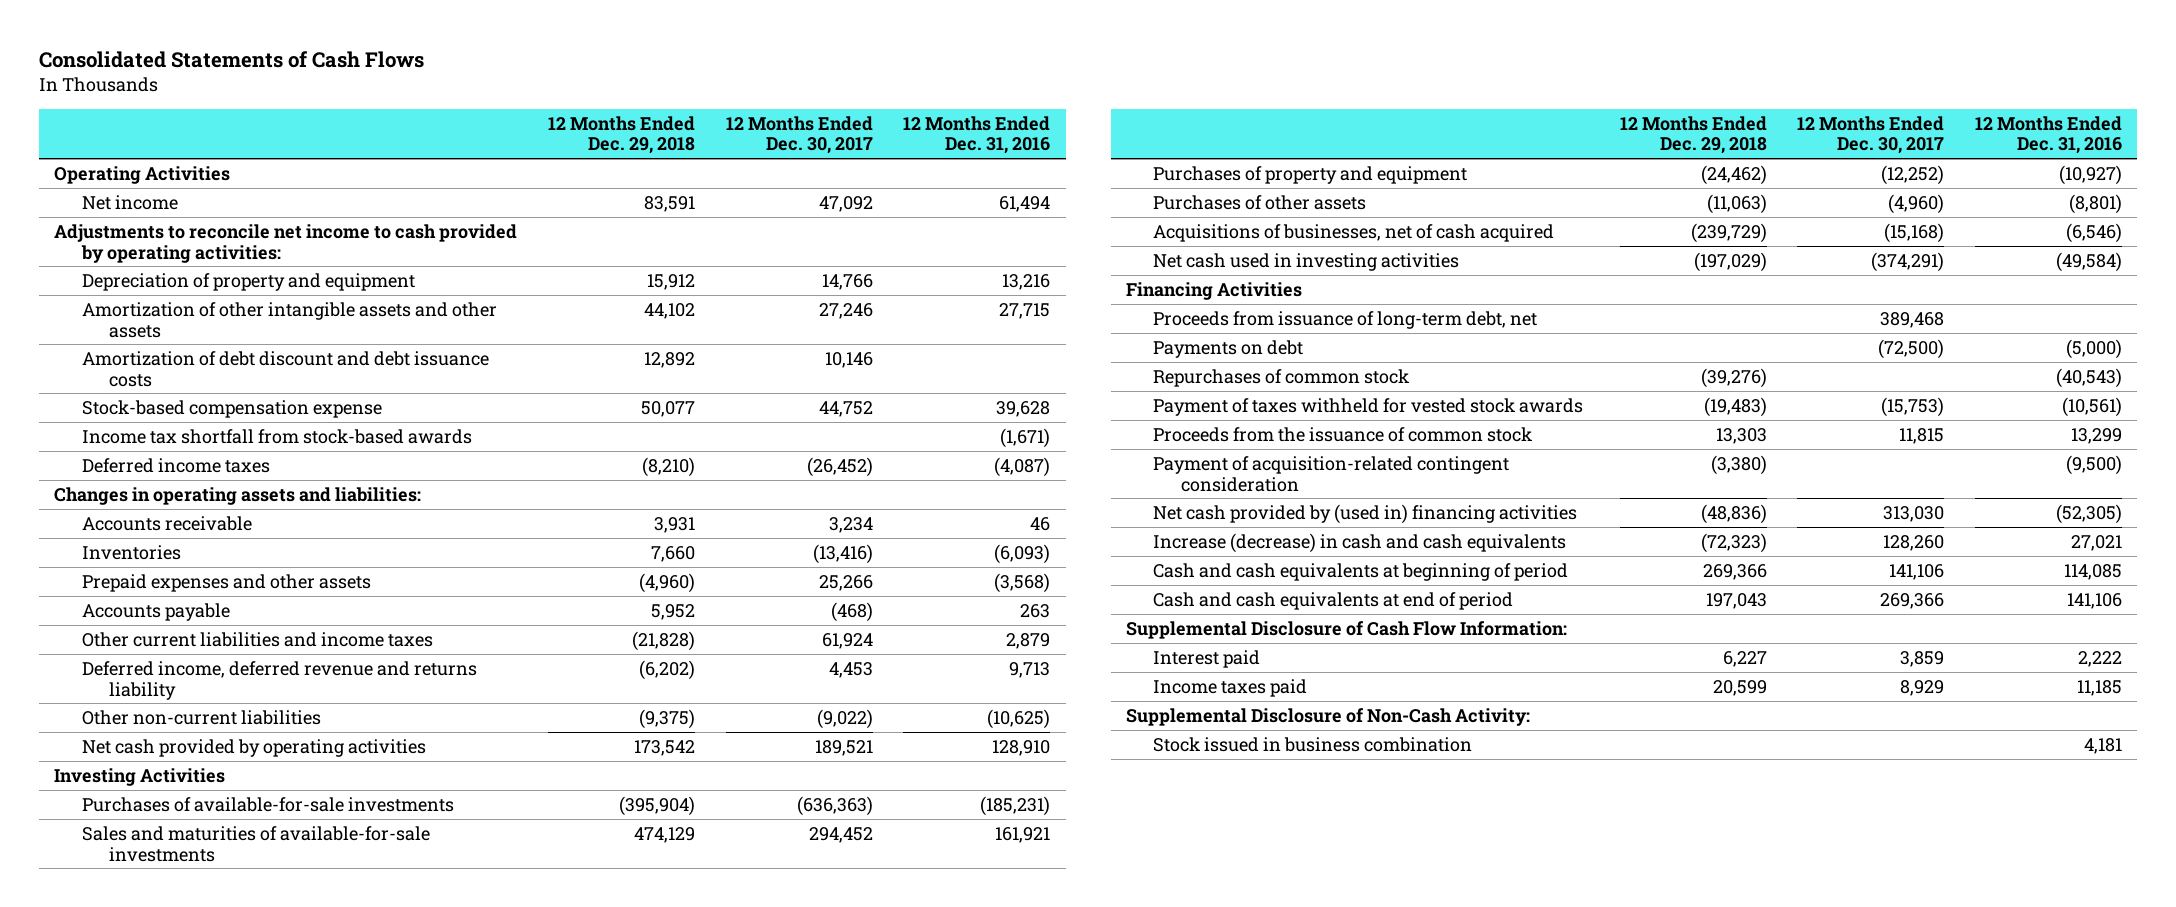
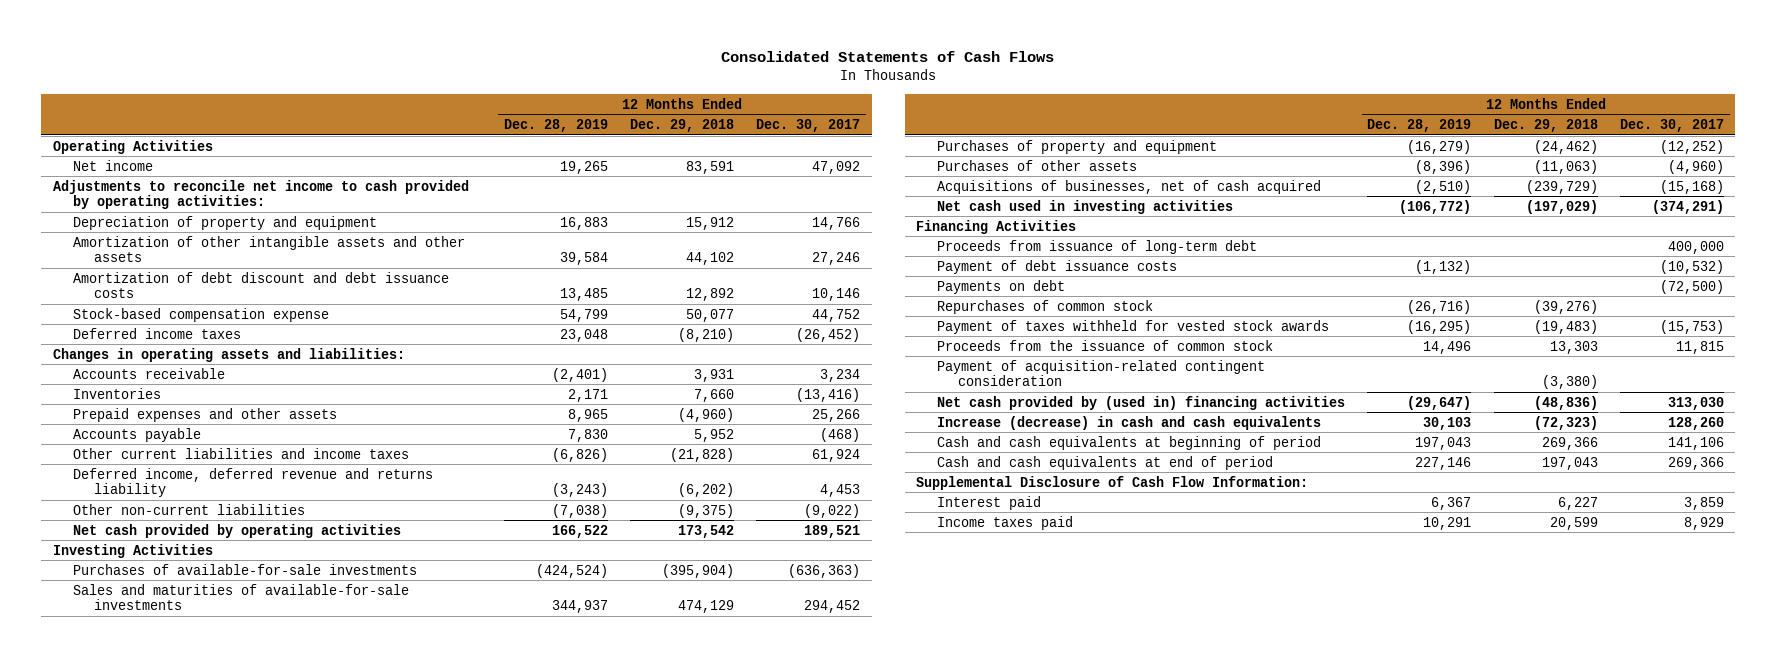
- | 12 Months Ended Dec. 29, 2018 | 12 Months Ended Dec. 30, 2017 | 12 Months Ended Dec. 31, 2016
+ | 12 Months Ended Dec. 28, 2019 | 12 Months Ended Dec. 29, 2018 | 12 Months Ended Dec. 30, 2017
- Income tax shortfall from stock-based awards | | | (1,671)
- Proceeds from issuance of long-term debt, net | | 389,468 |
+ Proceeds from issuance of long-term debt | | | 400,000
+ Payment of debt issuance costs | (1,132) | | (10,532)
- Supplemental Disclosure of Non-Cash Activity:
- Stock issued in business combination | | | 4,181

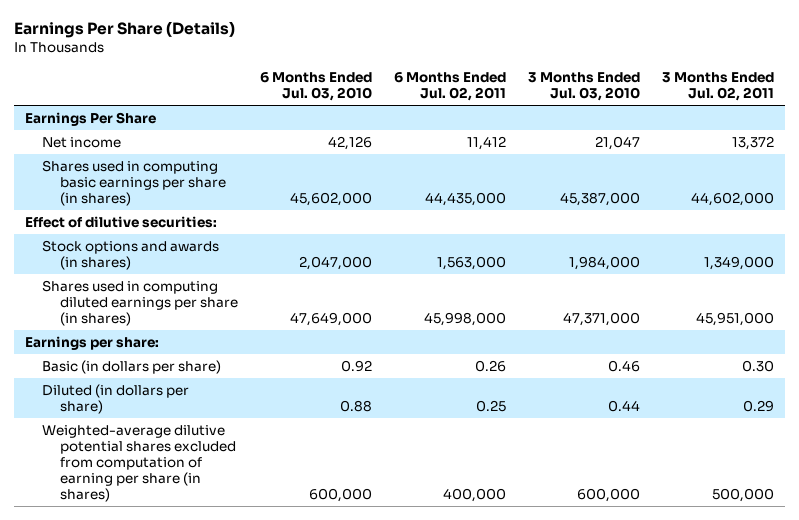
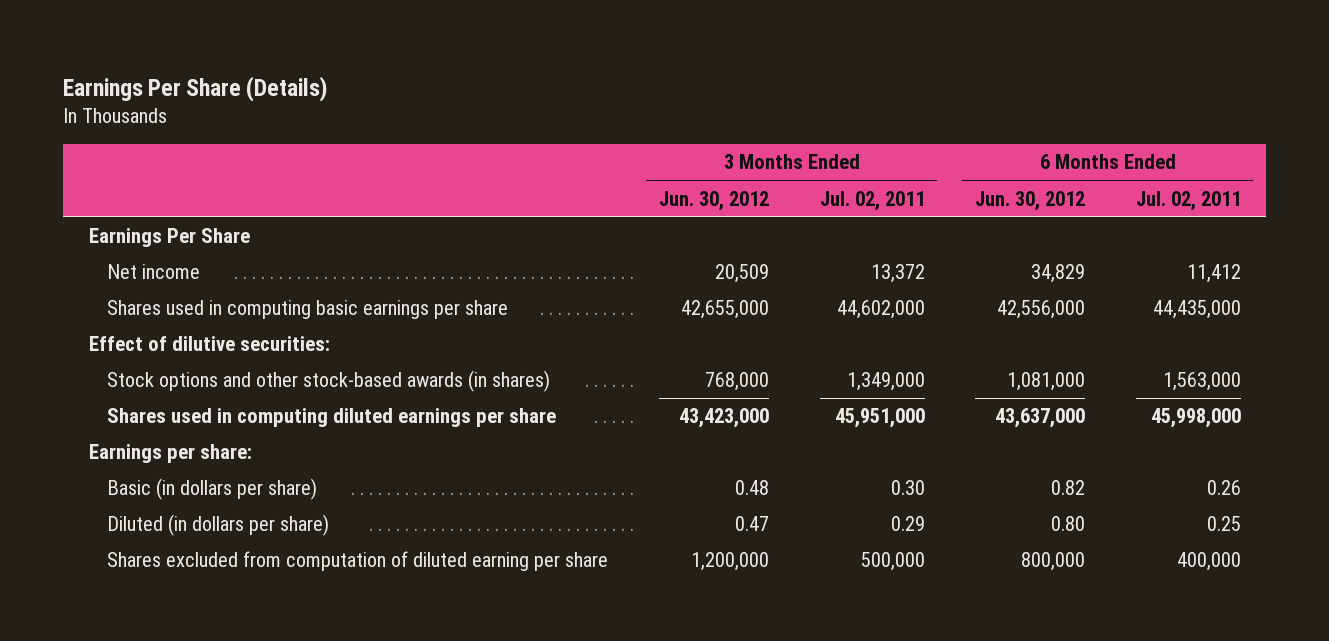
- | 6 Months Ended Jul. 03, 2010 | 6 Months Ended Jul. 02, 2011 | 3 Months Ended Jul. 03, 2010 | 3 Months Ended Jul. 02, 2011
+ | 3 Months Ended Jun. 30, 2012 | 3 Months Ended Jul. 02, 2011 | 6 Months Ended Jun. 30, 2012 | 6 Months Ended Jul. 02, 2011
- Shares used in computing basic earnings per share (in shares) | 45,602,000 | 44,435,000 | 45,387,000 | 44,602,000
+ Shares used in computing basic earnings per share | 42,655,000 | 44,602,000 | 42,556,000 | 44,435,000
- Stock options and awards (in shares) | 2,047,000 | 1,563,000 | 1,984,000 | 1,349,000
- Shares used in computing diluted earnings per share (in shares) | 47,649,000 | 45,998,000 | 47,371,000 | 45,951,000
+ Stock options and other stock-based awards (in shares) | 768,000 | 1,349,000 | 1,081,000 | 1,563,000
+ Shares used in computing diluted earnings per share | 43,423,000 | 45,951,000 | 43,637,000 | 45,998,000
- Weighted-average dilutive potential shares excluded from computation of earning per share (in shares) | 600,000 | 400,000 | 600,000 | 500,000
+ Shares excluded from computation of diluted earning per share | 1,200,000 | 500,000 | 800,000 | 400,000

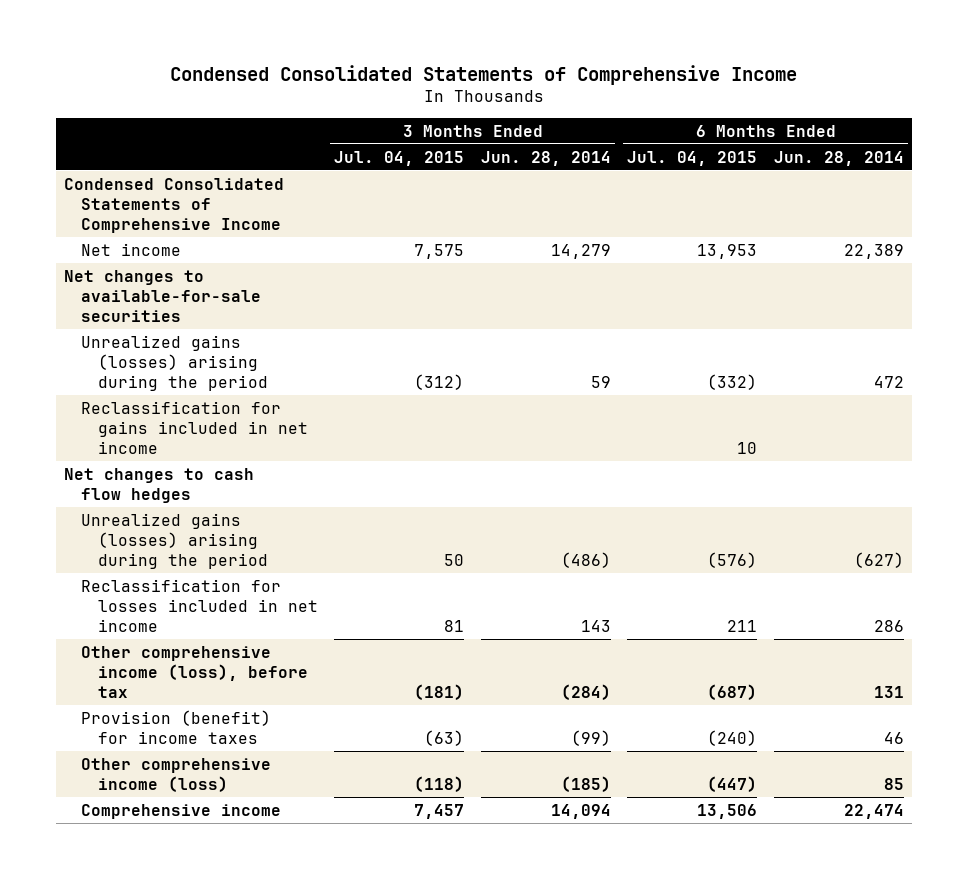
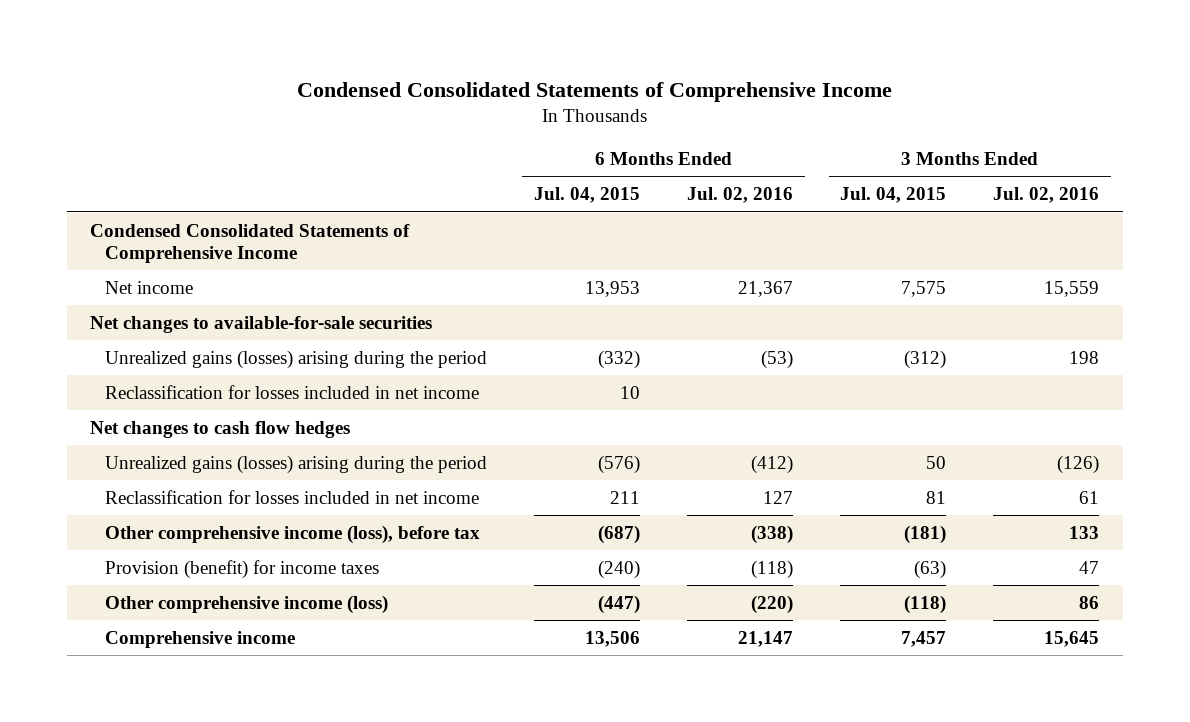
- | 3 Months Ended Jul. 04, 2015 | 3 Months Ended Jun. 28, 2014 | 6 Months Ended Jul. 04, 2015 | 6 Months Ended Jun. 28, 2014
+ | 6 Months Ended Jul. 04, 2015 | 6 Months Ended Jul. 02, 2016 | 3 Months Ended Jul. 04, 2015 | 3 Months Ended Jul. 02, 2016
- Reclassification for gains included in net income | | | 10 |
+ Reclassification for losses included in net income | 10 | | |

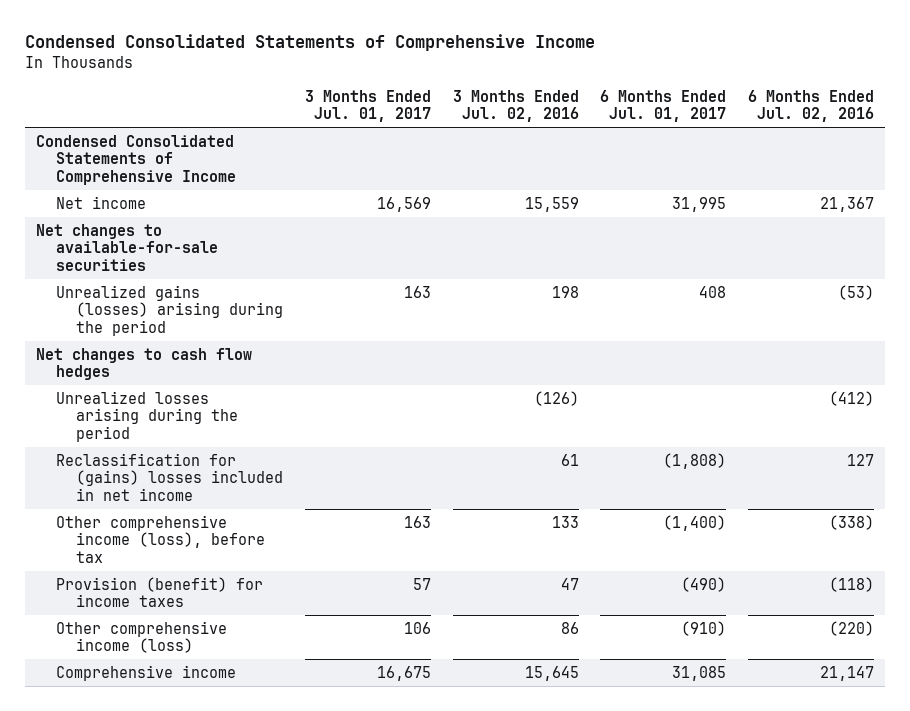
- | 6 Months Ended Jul. 04, 2015 | 6 Months Ended Jul. 02, 2016 | 3 Months Ended Jul. 04, 2015 | 3 Months Ended Jul. 02, 2016
+ | 3 Months Ended Jul. 01, 2017 | 3 Months Ended Jul. 02, 2016 | 6 Months Ended Jul. 01, 2017 | 6 Months Ended Jul. 02, 2016
- Reclassification for losses included in net income | 10 | | |
- Unrealized gains (losses) arising during the period | (576) | (412) | 50 | (126)
- Reclassification for losses included in net income | 211 | 127 | 81 | 61
+ Unrealized losses arising during the period | | (126) | | (412)
+ Reclassification for (gains) losses included in net income | | 61 | (1,808) | 127

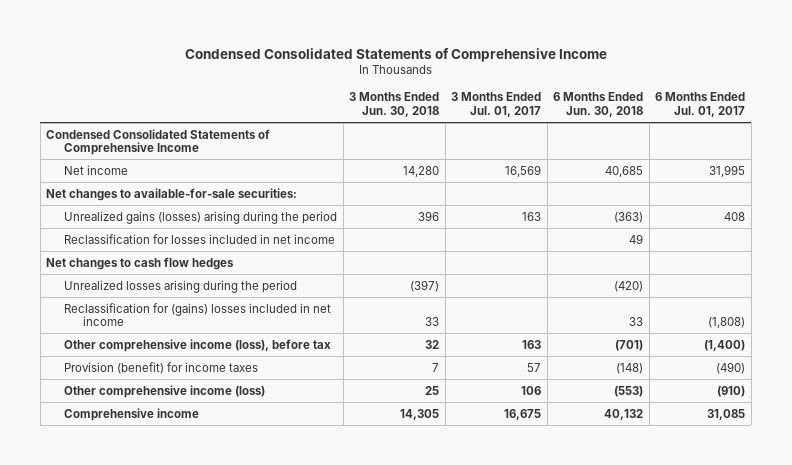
- | 3 Months Ended Jul. 01, 2017 | 3 Months Ended Jul. 02, 2016 | 6 Months Ended Jul. 01, 2017 | 6 Months Ended Jul. 02, 2016
+ | 3 Months Ended Jun. 30, 2018 | 3 Months Ended Jul. 01, 2017 | 6 Months Ended Jun. 30, 2018 | 6 Months Ended Jul. 01, 2017
- Net changes to available-for-sale securities
+ Net changes to available-for-sale securities:
+ Reclassification for losses included in net income | | | 49 |

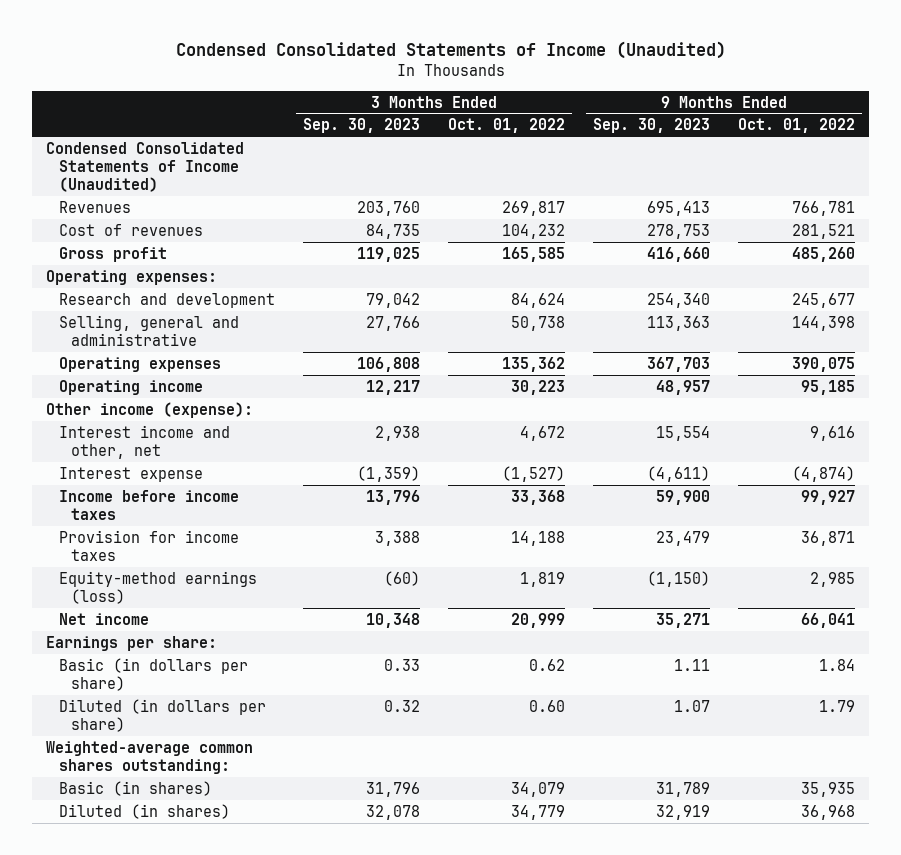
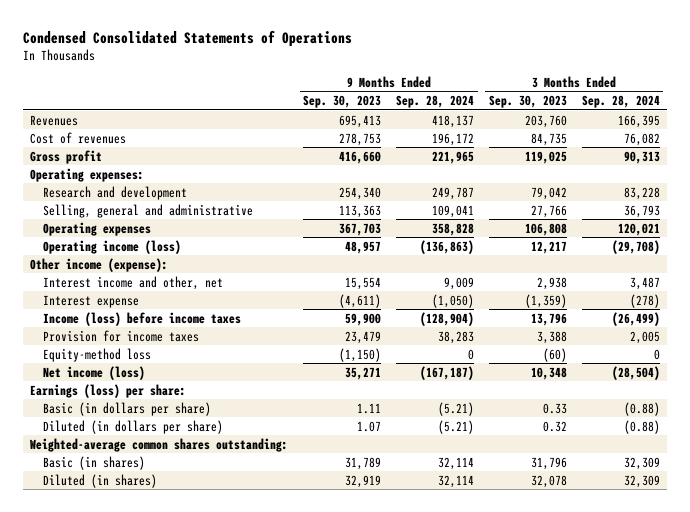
- Condensed Consolidated Statements of Income (Unaudited)
+ Condensed Consolidated Statements of Operations
- | 3 Months Ended Sep. 30, 2023 | 3 Months Ended Oct. 01, 2022 | 9 Months Ended Sep. 30, 2023 | 9 Months Ended Oct. 01, 2022
+ | 9 Months Ended Sep. 30, 2023 | 9 Months Ended Sep. 28, 2024 | 3 Months Ended Sep. 30, 2023 | 3 Months Ended Sep. 28, 2024
- Condensed Consolidated Statements of Income (Unaudited)
- Operating income | 12,217 | 30,223 | 48,957 | 95,185
+ Operating income (loss) | 48,957 | (136,863) | 12,217 | (29,708)
- Income before income taxes | 13,796 | 33,368 | 59,900 | 99,927
+ Income (loss) before income taxes | 59,900 | (128,904) | 13,796 | (26,499)
- Equity-method earnings (loss) | (60) | 1,819 | (1,150) | 2,985
- Net income | 10,348 | 20,999 | 35,271 | 66,041
- Earnings per share:
+ Equity-method loss | (1,150) | 0 | (60) | 0
+ Net income (loss) | 35,271 | (167,187) | 10,348 | (28,504)
+ Earnings (loss) per share:

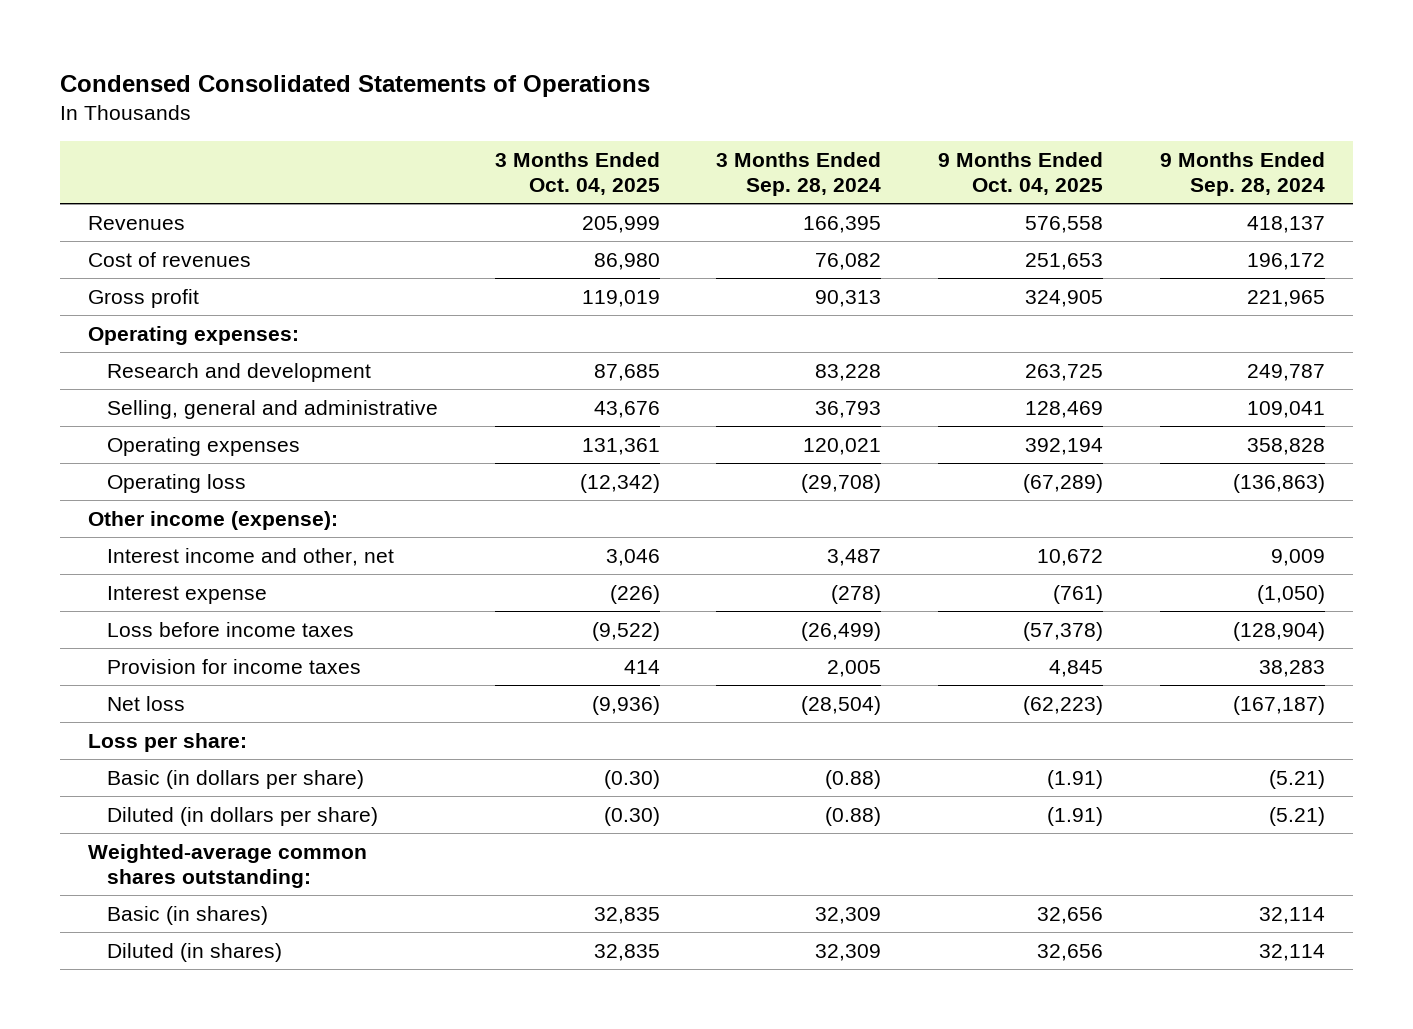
- | 9 Months Ended Sep. 30, 2023 | 9 Months Ended Sep. 28, 2024 | 3 Months Ended Sep. 30, 2023 | 3 Months Ended Sep. 28, 2024
+ | 3 Months Ended Oct. 04, 2025 | 3 Months Ended Sep. 28, 2024 | 9 Months Ended Oct. 04, 2025 | 9 Months Ended Sep. 28, 2024
- Operating income (loss) | 48,957 | (136,863) | 12,217 | (29,708)
+ Operating loss | (12,342) | (29,708) | (67,289) | (136,863)
- Income (loss) before income taxes | 59,900 | (128,904) | 13,796 | (26,499)
+ Loss before income taxes | (9,522) | (26,499) | (57,378) | (128,904)
- Equity-method loss | (1,150) | 0 | (60) | 0
- Net income (loss) | 35,271 | (167,187) | 10,348 | (28,504)
- Earnings (loss) per share:
+ Net loss | (9,936) | (28,504) | (62,223) | (167,187)
+ Loss per share:

